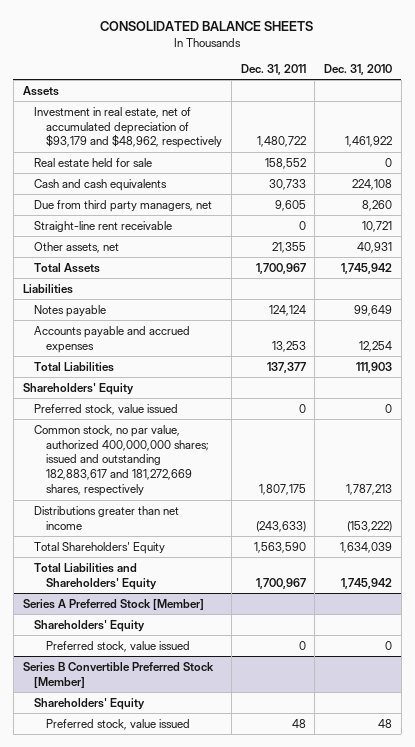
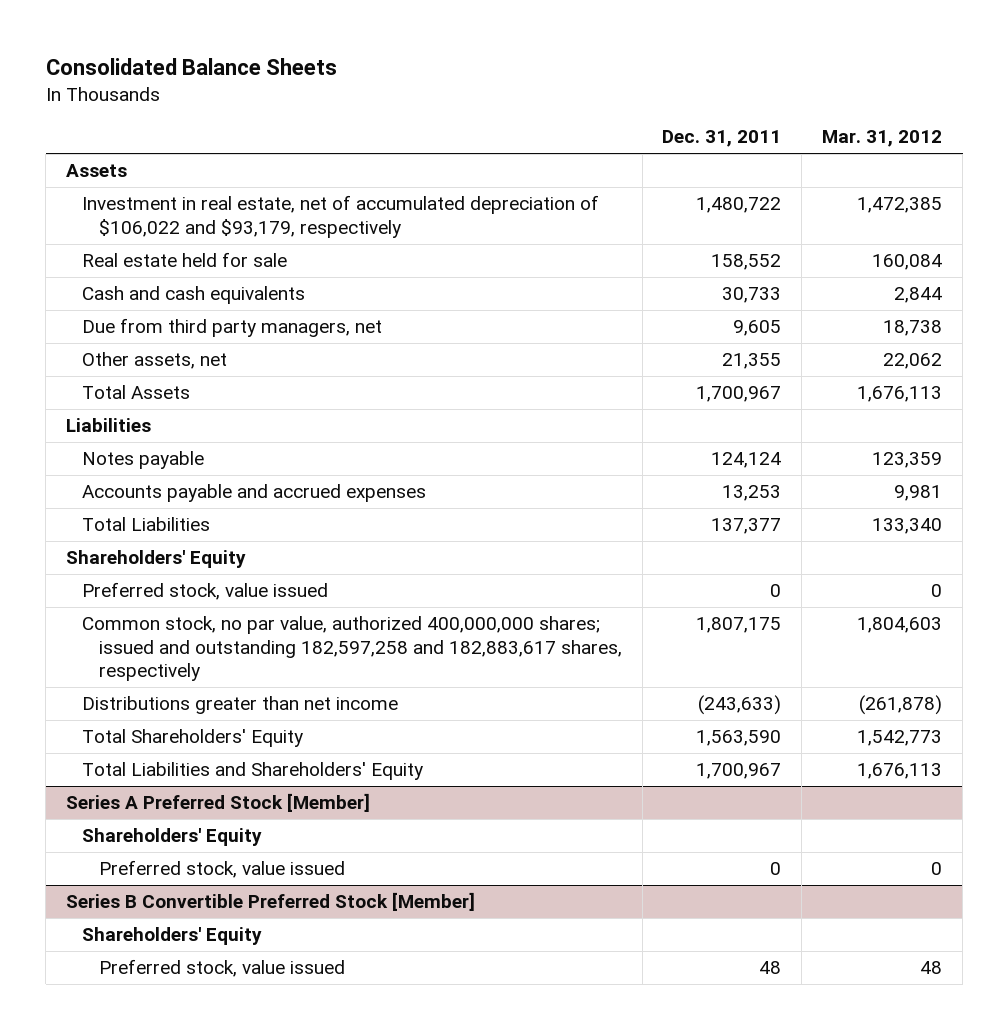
- CONSOLIDATED BALANCE SHEETS
+ Consolidated Balance Sheets
- | Dec. 31, 2011 | Dec. 31, 2010
+ | Dec. 31, 2011 | Mar. 31, 2012
- Investment in real estate, net of accumulated depreciation of $93,179 and $48,962, respectively | 1,480,722 | 1,461,922
+ Investment in real estate, net of accumulated depreciation of $106,022 and $93,179, respectively | 1,480,722 | 1,472,385
- Straight-line rent receivable | 0 | 10,721
- Common stock, no par value, authorized 400,000,000 shares; issued and outstanding 182,883,617 and 181,272,669 shares, respectively | 1,807,175 | 1,787,213
+ Common stock, no par value, authorized 400,000,000 shares; issued and outstanding 182,597,258 and 182,883,617 shares, respectively | 1,807,175 | 1,804,603

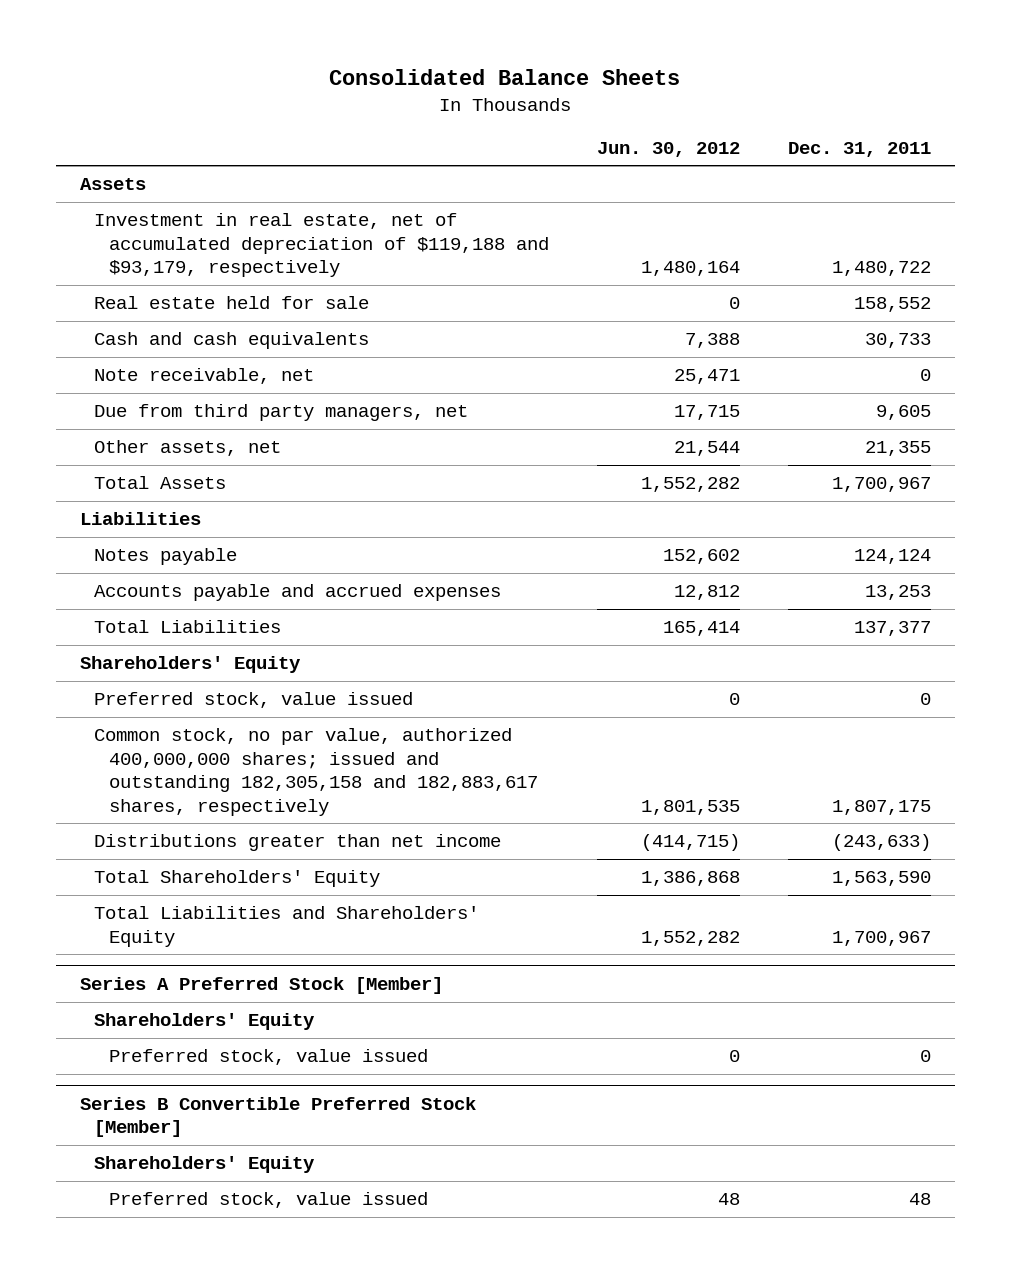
- | Dec. 31, 2011 | Mar. 31, 2012
+ | Jun. 30, 2012 | Dec. 31, 2011
- Investment in real estate, net of accumulated depreciation of $106,022 and $93,179, respectively | 1,480,722 | 1,472,385
+ Investment in real estate, net of accumulated depreciation of $119,188 and $93,179, respectively | 1,480,164 | 1,480,722
+ Note receivable, net | 25,471 | 0
- Common stock, no par value, authorized 400,000,000 shares; issued and outstanding 182,597,258 and 182,883,617 shares, respectively | 1,807,175 | 1,804,603
+ Common stock, no par value, authorized 400,000,000 shares; issued and outstanding 182,305,158 and 182,883,617 shares, respectively | 1,801,535 | 1,807,175

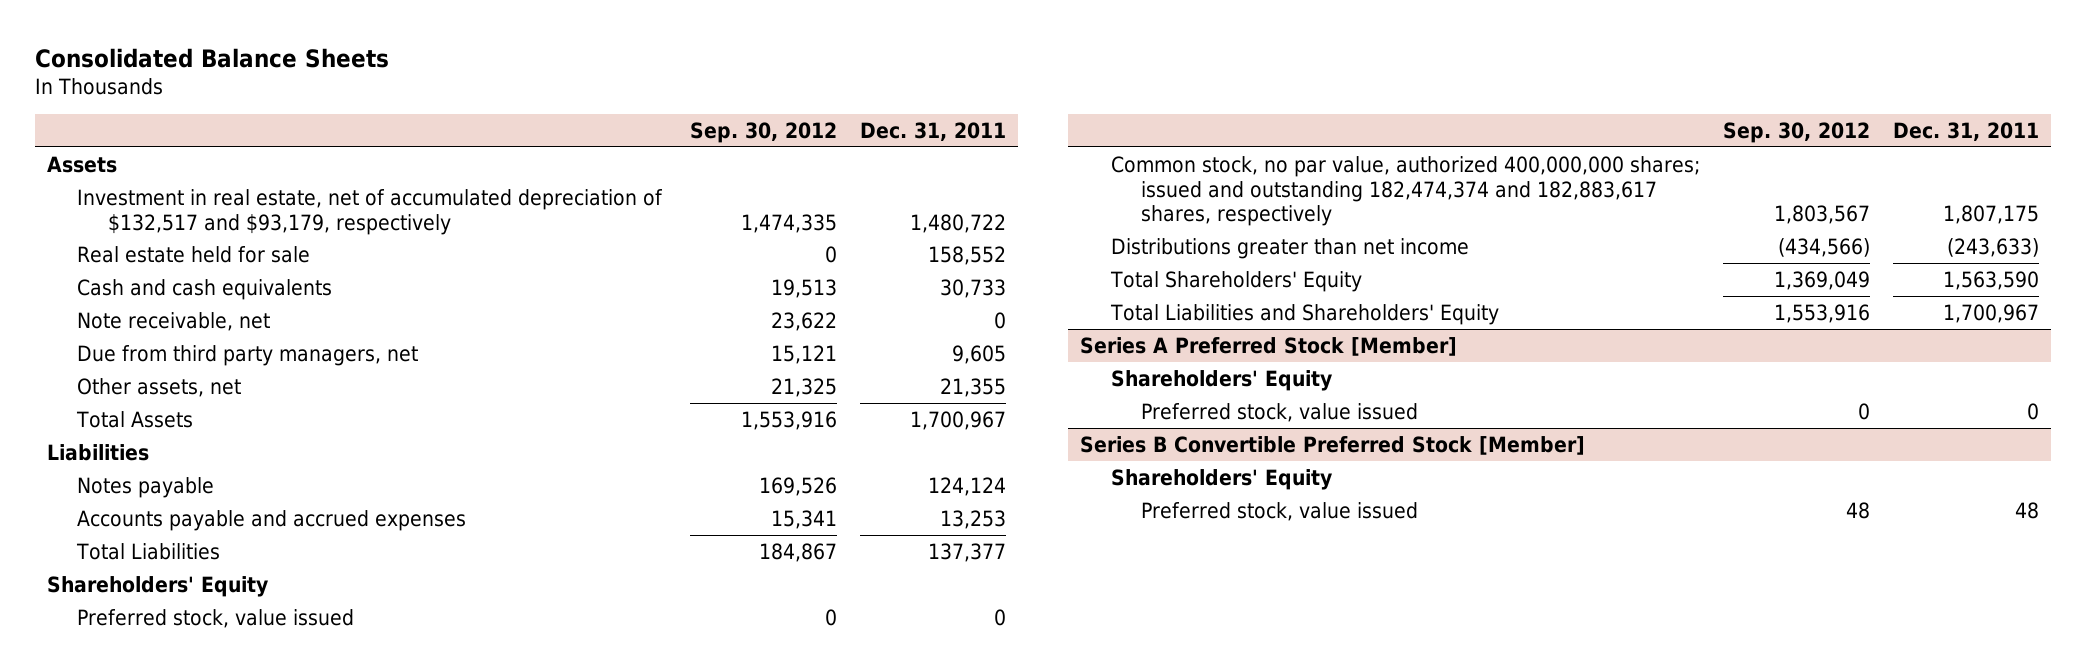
- | Jun. 30, 2012 | Dec. 31, 2011
+ | Sep. 30, 2012 | Dec. 31, 2011
- Investment in real estate, net of accumulated depreciation of $119,188 and $93,179, respectively | 1,480,164 | 1,480,722
+ Investment in real estate, net of accumulated depreciation of $132,517 and $93,179, respectively | 1,474,335 | 1,480,722
- Common stock, no par value, authorized 400,000,000 shares; issued and outstanding 182,305,158 and 182,883,617 shares, respectively | 1,801,535 | 1,807,175
+ Common stock, no par value, authorized 400,000,000 shares; issued and outstanding 182,474,374 and 182,883,617 shares, respectively | 1,803,567 | 1,807,175

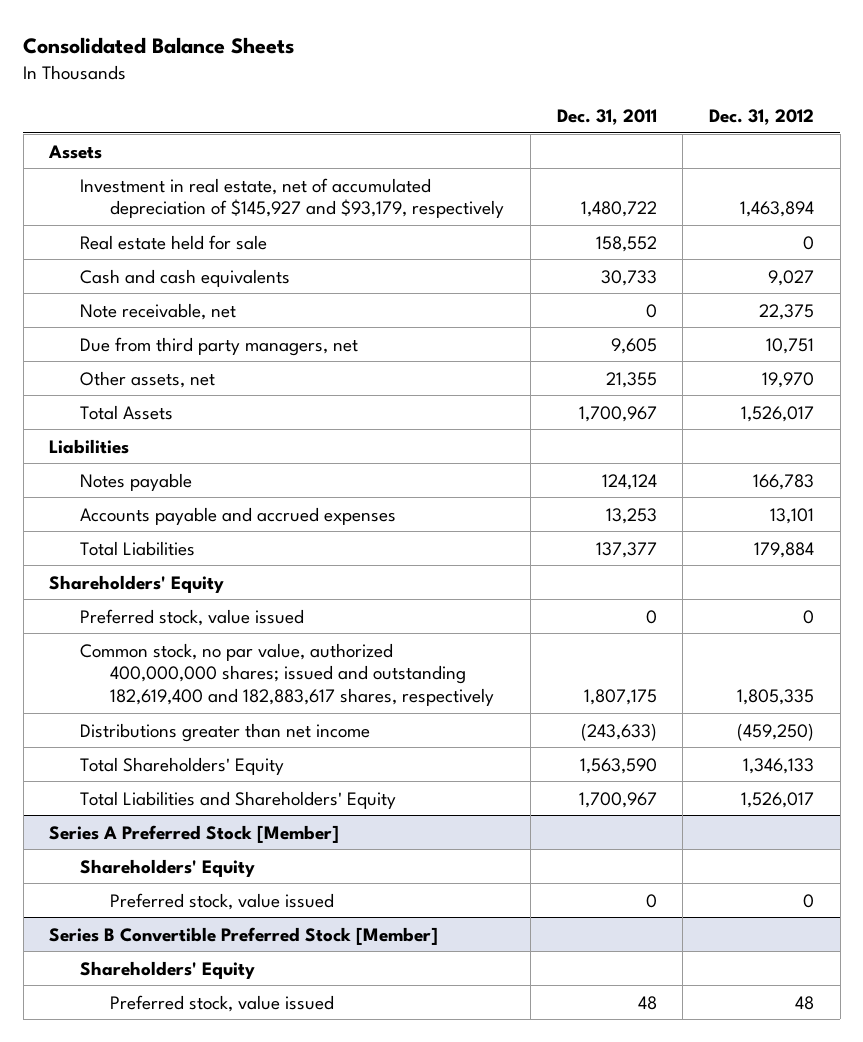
- | Sep. 30, 2012 | Dec. 31, 2011
+ | Dec. 31, 2011 | Dec. 31, 2012
- Investment in real estate, net of accumulated depreciation of $132,517 and $93,179, respectively | 1,474,335 | 1,480,722
+ Investment in real estate, net of accumulated depreciation of $145,927 and $93,179, respectively | 1,480,722 | 1,463,894
- Common stock, no par value, authorized 400,000,000 shares; issued and outstanding 182,474,374 and 182,883,617 shares, respectively | 1,803,567 | 1,807,175
+ Common stock, no par value, authorized 400,000,000 shares; issued and outstanding 182,619,400 and 182,883,617 shares, respectively | 1,807,175 | 1,805,335

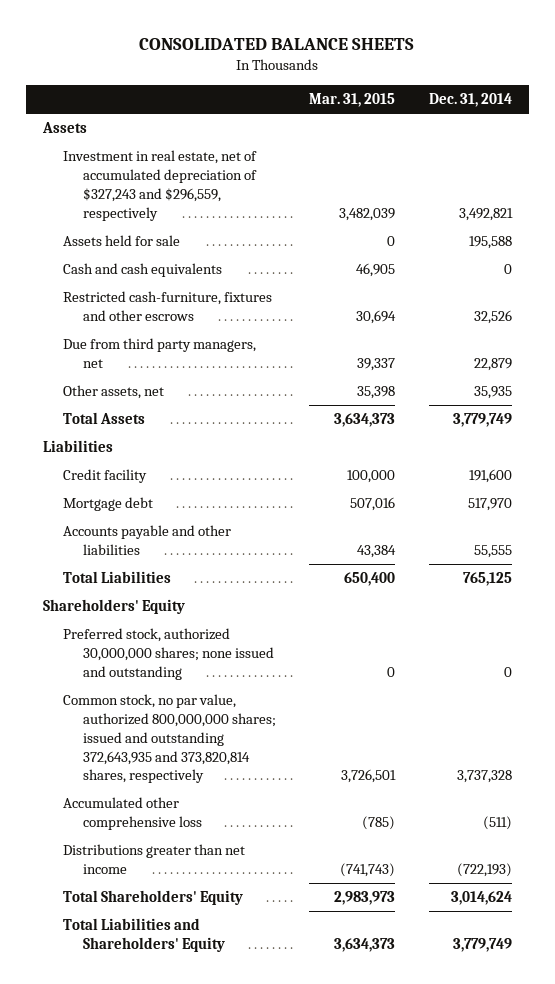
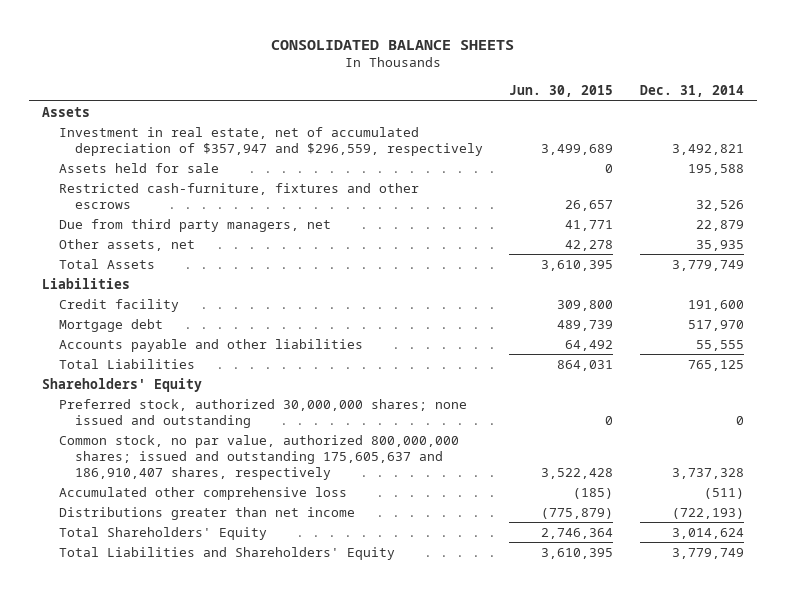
- | Mar. 31, 2015 | Dec. 31, 2014
+ | Jun. 30, 2015 | Dec. 31, 2014
- Investment in real estate, net of accumulated depreciation of $327,243 and $296,559, respectively | 3,482,039 | 3,492,821
+ Investment in real estate, net of accumulated depreciation of $357,947 and $296,559, respectively | 3,499,689 | 3,492,821
- Cash and cash equivalents | 46,905 | 0
- Common stock, no par value, authorized 800,000,000 shares; issued and outstanding 372,643,935 and 373,820,814 shares, respectively | 3,726,501 | 3,737,328
+ Common stock, no par value, authorized 800,000,000 shares; issued and outstanding 175,605,637 and 186,910,407 shares, respectively | 3,522,428 | 3,737,328

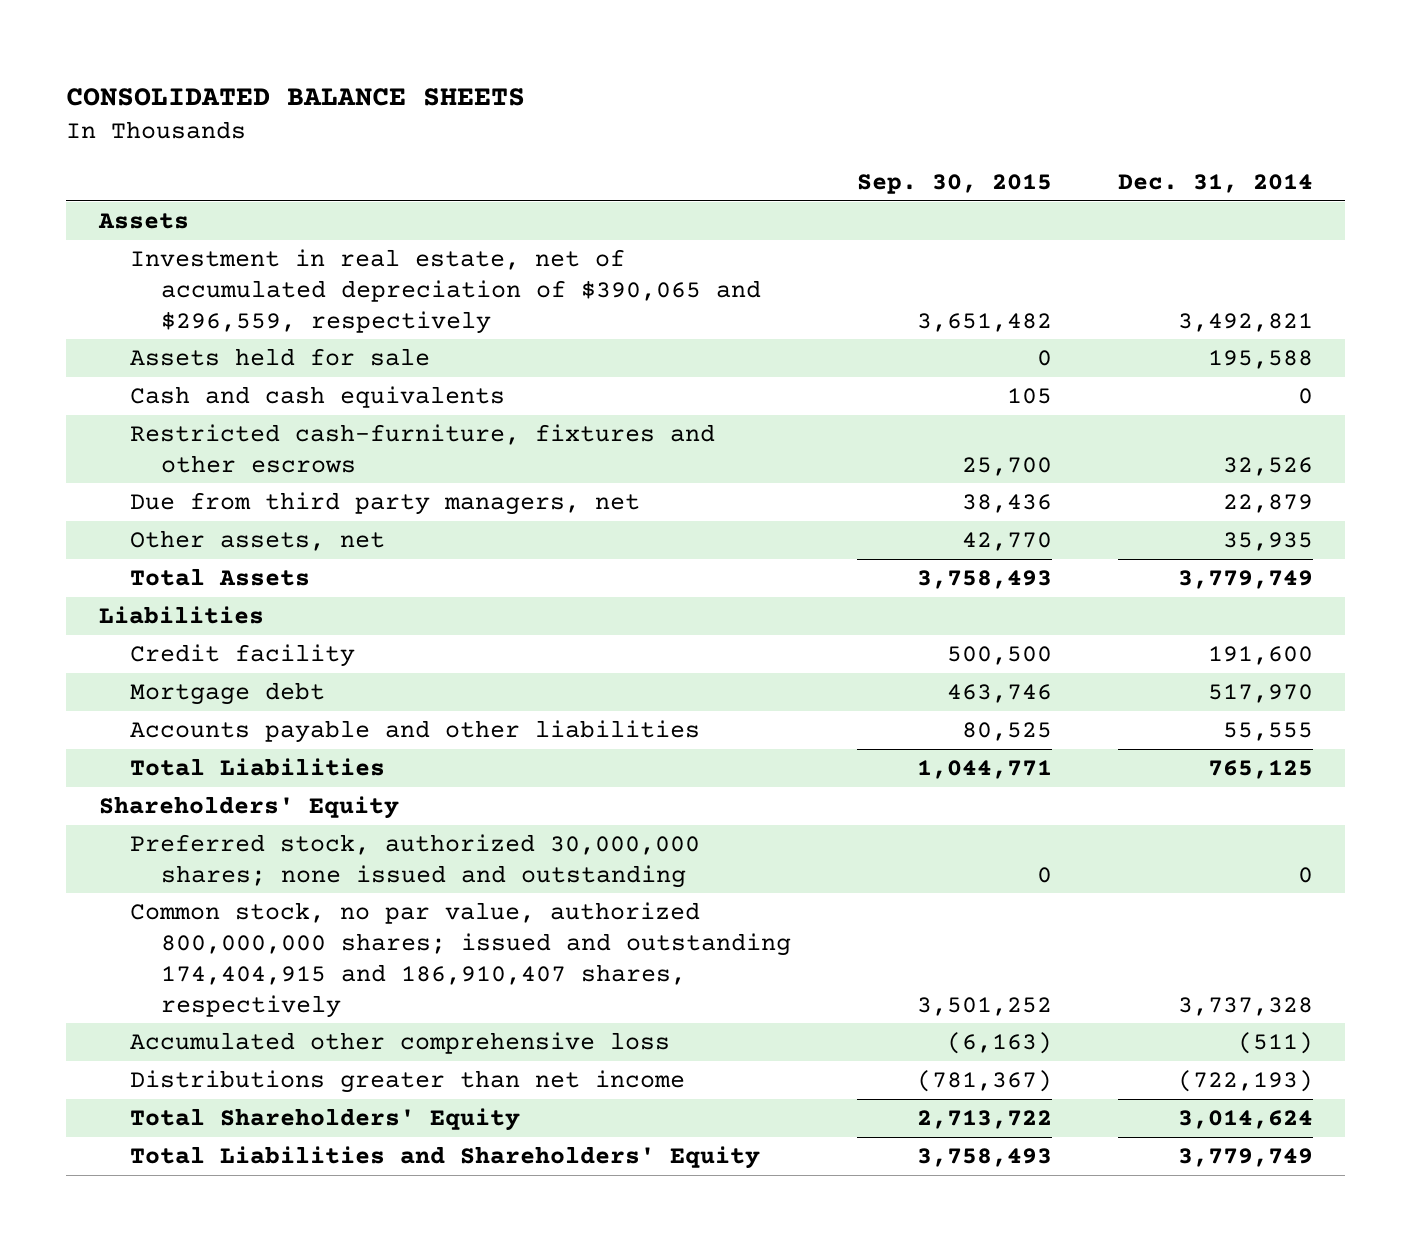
- | Jun. 30, 2015 | Dec. 31, 2014
+ | Sep. 30, 2015 | Dec. 31, 2014
- Investment in real estate, net of accumulated depreciation of $357,947 and $296,559, respectively | 3,499,689 | 3,492,821
+ Investment in real estate, net of accumulated depreciation of $390,065 and $296,559, respectively | 3,651,482 | 3,492,821
+ Cash and cash equivalents | 105 | 0
- Common stock, no par value, authorized 800,000,000 shares; issued and outstanding 175,605,637 and 186,910,407 shares, respectively | 3,522,428 | 3,737,328
+ Common stock, no par value, authorized 800,000,000 shares; issued and outstanding 174,404,915 and 186,910,407 shares, respectively | 3,501,252 | 3,737,328

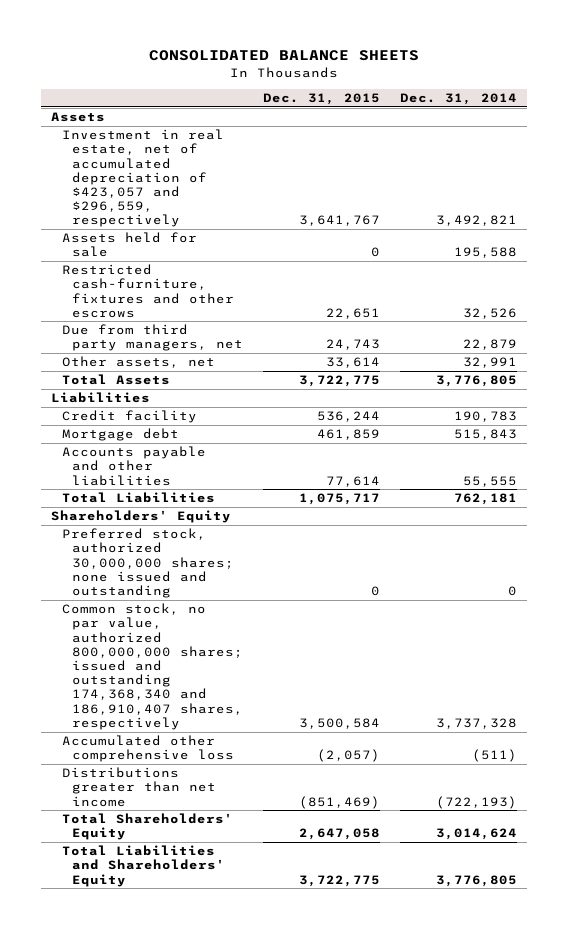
- | Sep. 30, 2015 | Dec. 31, 2014
+ | Dec. 31, 2015 | Dec. 31, 2014
- Investment in real estate, net of accumulated depreciation of $390,065 and $296,559, respectively | 3,651,482 | 3,492,821
+ Investment in real estate, net of accumulated depreciation of $423,057 and $296,559, respectively | 3,641,767 | 3,492,821
- Cash and cash equivalents | 105 | 0
- Other assets, net | 42,770 | 35,935
- Total Assets | 3,758,493 | 3,779,749
+ Other assets, net | 33,614 | 32,991
+ Total Assets | 3,722,775 | 3,776,805
- Credit facility | 500,500 | 191,600
- Mortgage debt | 463,746 | 517,970
+ Credit facility | 536,244 | 190,783
+ Mortgage debt | 461,859 | 515,843
- Total Liabilities | 1,044,771 | 765,125
+ Total Liabilities | 1,075,717 | 762,181
- Common stock, no par value, authorized 800,000,000 shares; issued and outstanding 174,404,915 and 186,910,407 shares, respectively | 3,501,252 | 3,737,328
+ Common stock, no par value, authorized 800,000,000 shares; issued and outstanding 174,368,340 and 186,910,407 shares, respectively | 3,500,584 | 3,737,328
- Total Liabilities and Shareholders' Equity | 3,758,493 | 3,779,749
+ Total Liabilities and Shareholders' Equity | 3,722,775 | 3,776,805

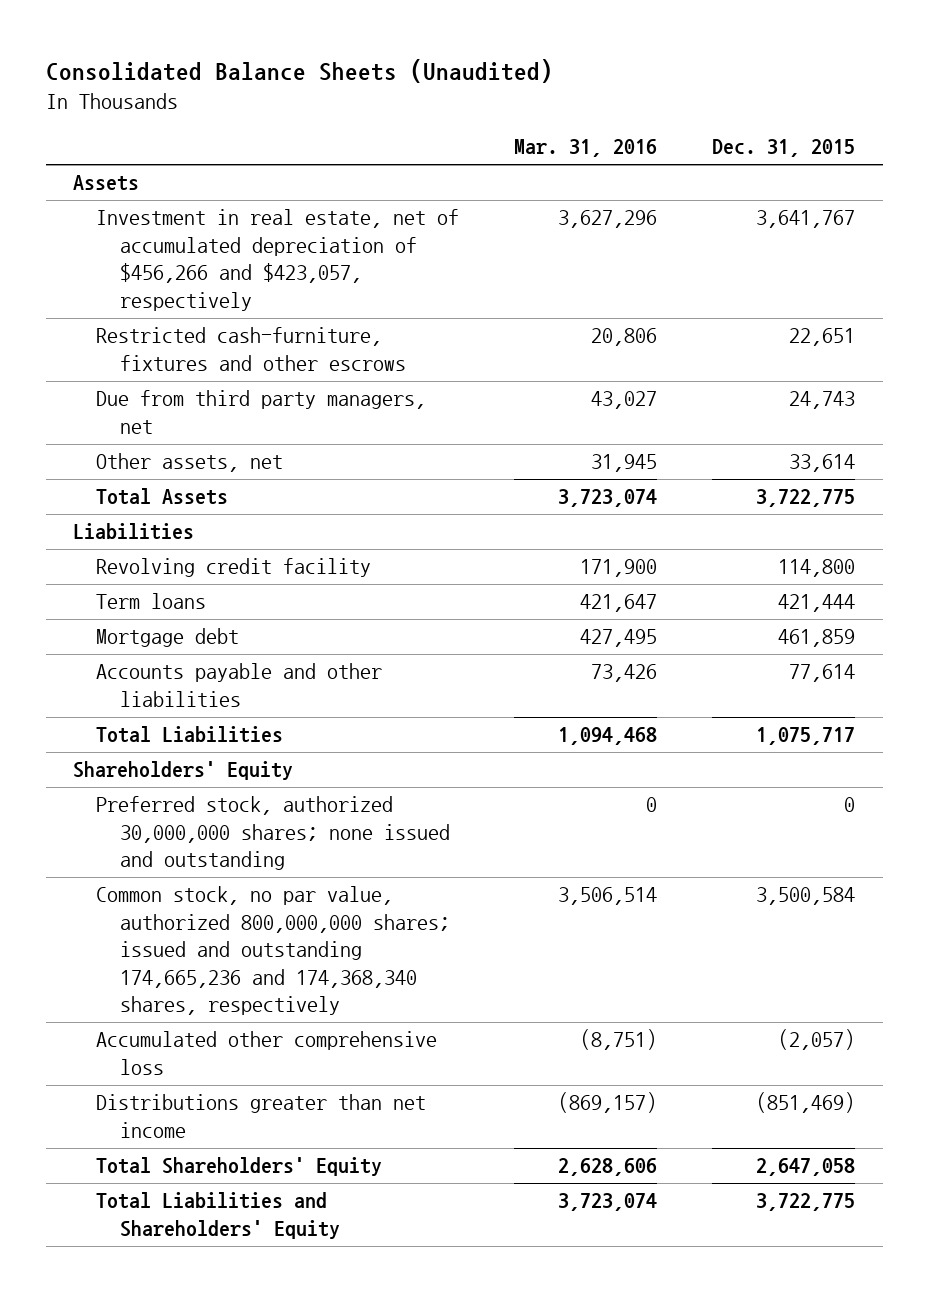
- CONSOLIDATED BALANCE SHEETS
+ Consolidated Balance Sheets (Unaudited)
- | Dec. 31, 2015 | Dec. 31, 2014
+ | Mar. 31, 2016 | Dec. 31, 2015
- Investment in real estate, net of accumulated depreciation of $423,057 and $296,559, respectively | 3,641,767 | 3,492,821
- Assets held for sale | 0 | 195,588
+ Investment in real estate, net of accumulated depreciation of $456,266 and $423,057, respectively | 3,627,296 | 3,641,767
- Credit facility | 536,244 | 190,783
+ Revolving credit facility | 171,900 | 114,800
+ Term loans | 421,647 | 421,444
- Common stock, no par value, authorized 800,000,000 shares; issued and outstanding 174,368,340 and 186,910,407 shares, respectively | 3,500,584 | 3,737,328
+ Common stock, no par value, authorized 800,000,000 shares; issued and outstanding 174,665,236 and 174,368,340 shares, respectively | 3,506,514 | 3,500,584

